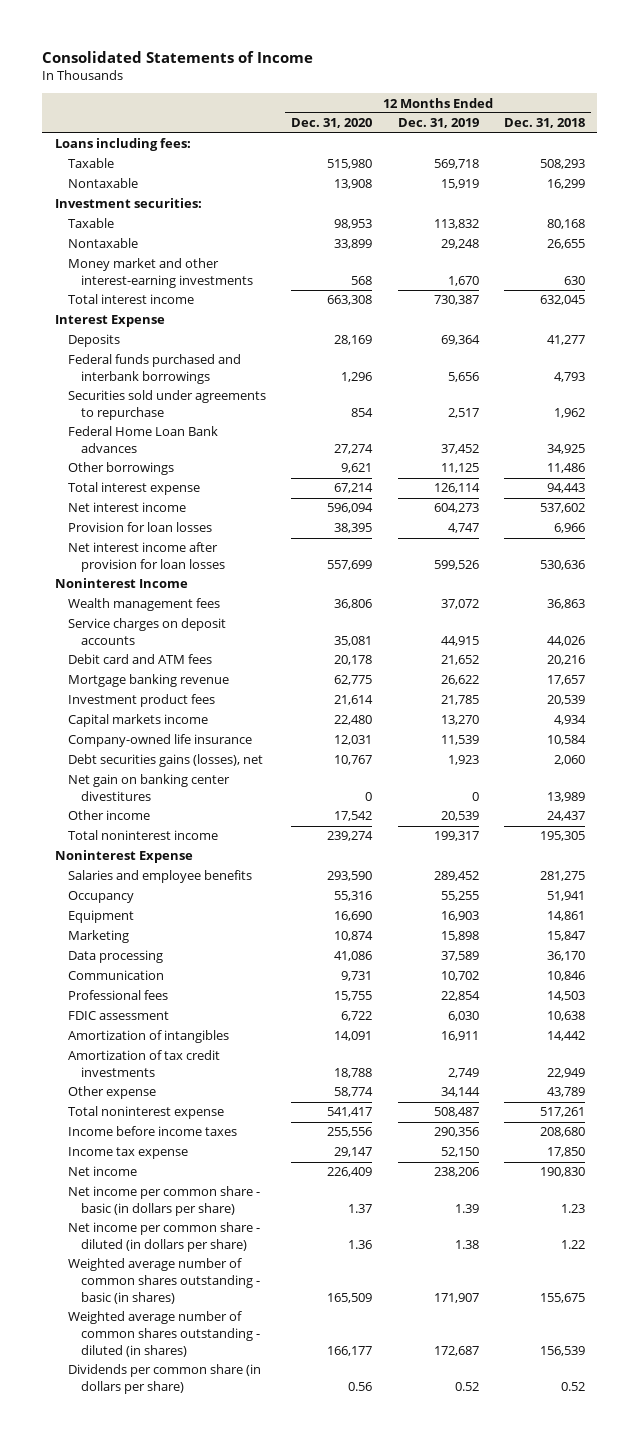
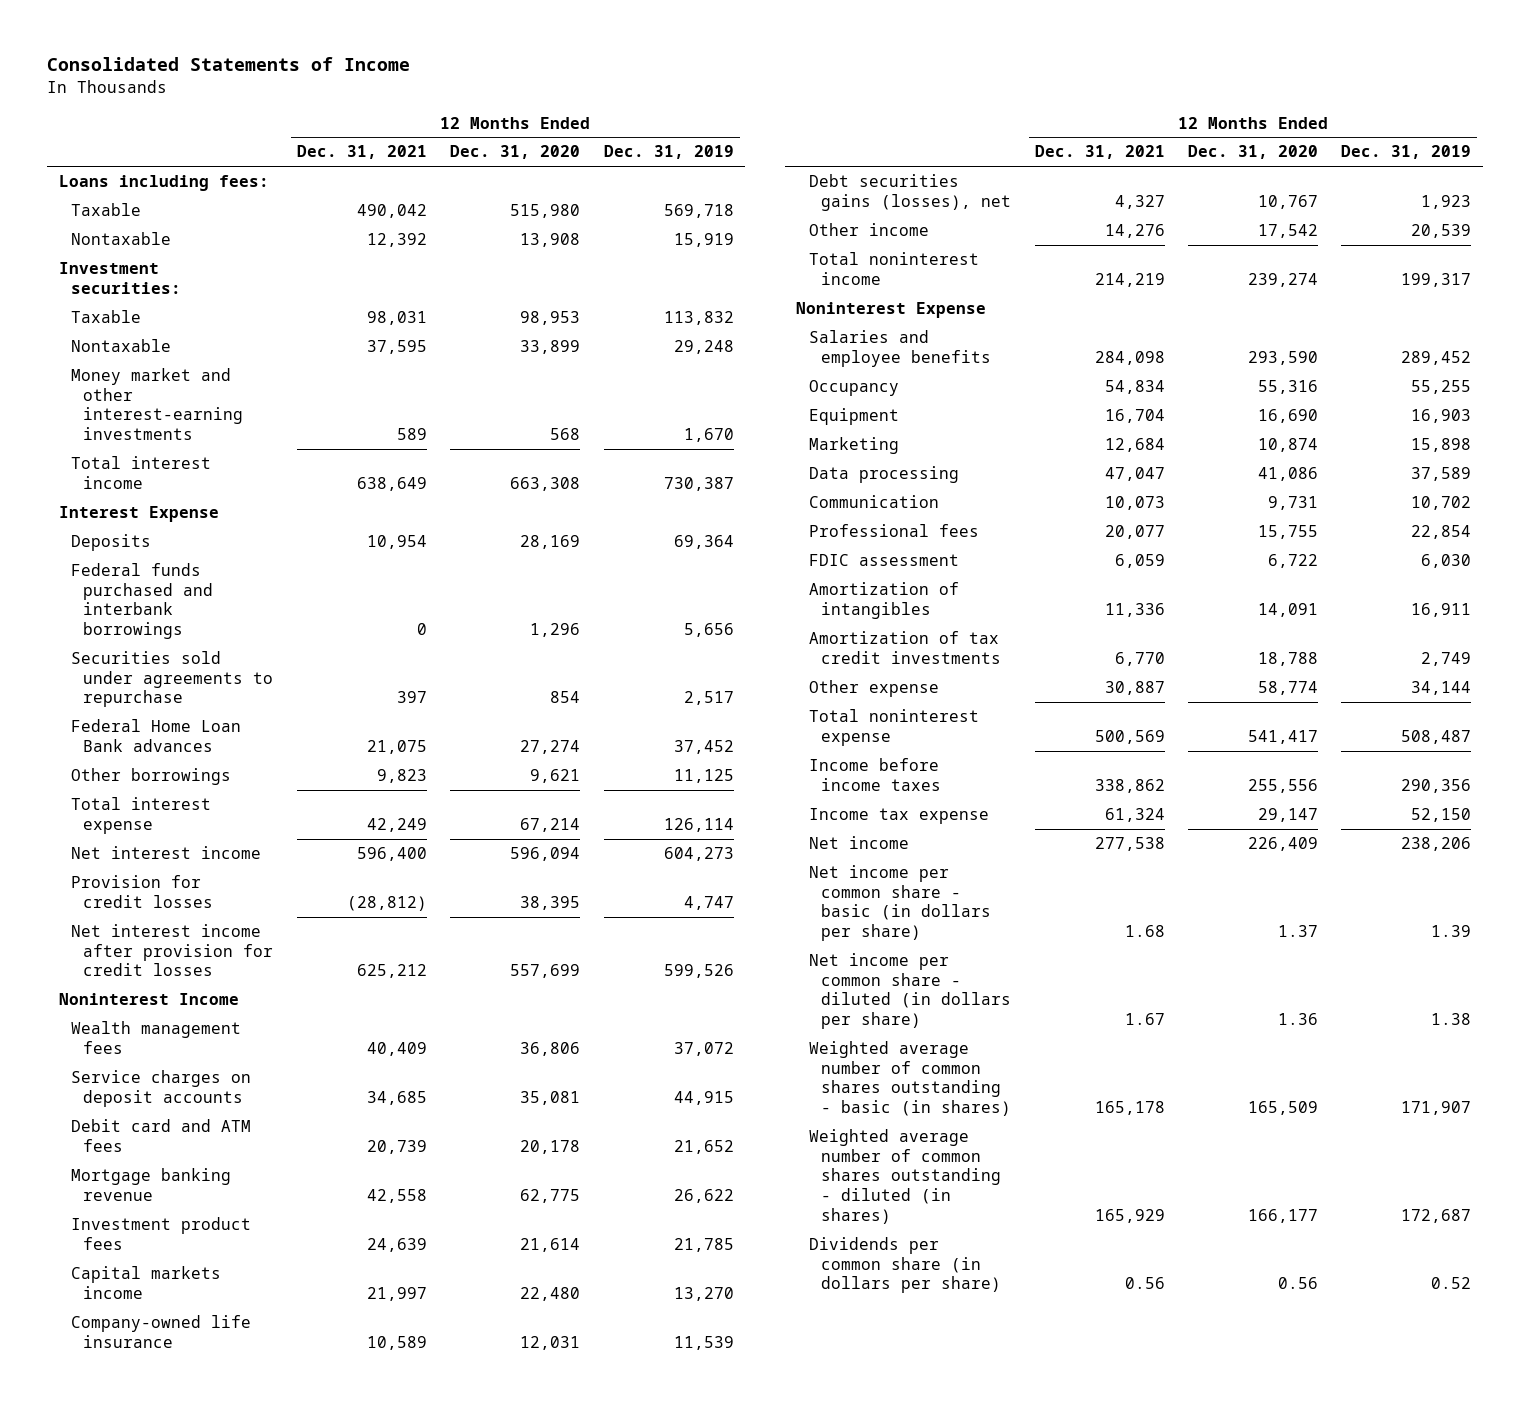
- | 12 Months Ended Dec. 31, 2020 | 12 Months Ended Dec. 31, 2019 | 12 Months Ended Dec. 31, 2018
+ | 12 Months Ended Dec. 31, 2021 | 12 Months Ended Dec. 31, 2020 | 12 Months Ended Dec. 31, 2019
- Provision for loan losses | 38,395 | 4,747 | 6,966
- Net interest income after provision for loan losses | 557,699 | 599,526 | 530,636
+ Provision for credit losses | (28,812) | 38,395 | 4,747
+ Net interest income after provision for credit losses | 625,212 | 557,699 | 599,526
- Net gain on banking center divestitures | 0 | 0 | 13,989

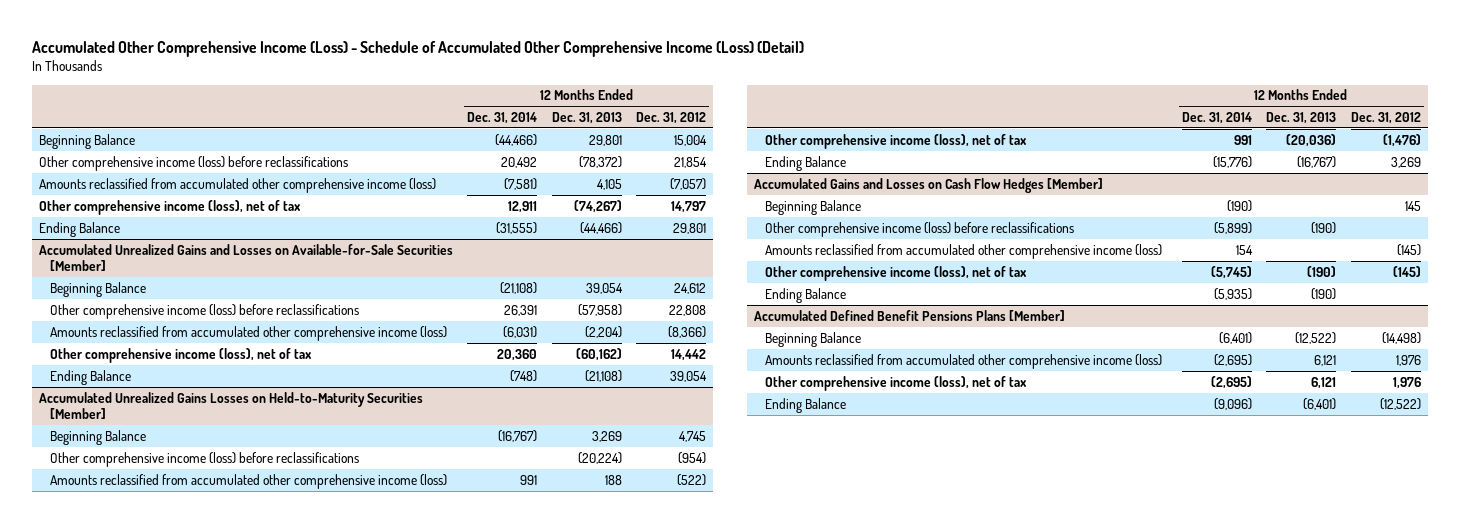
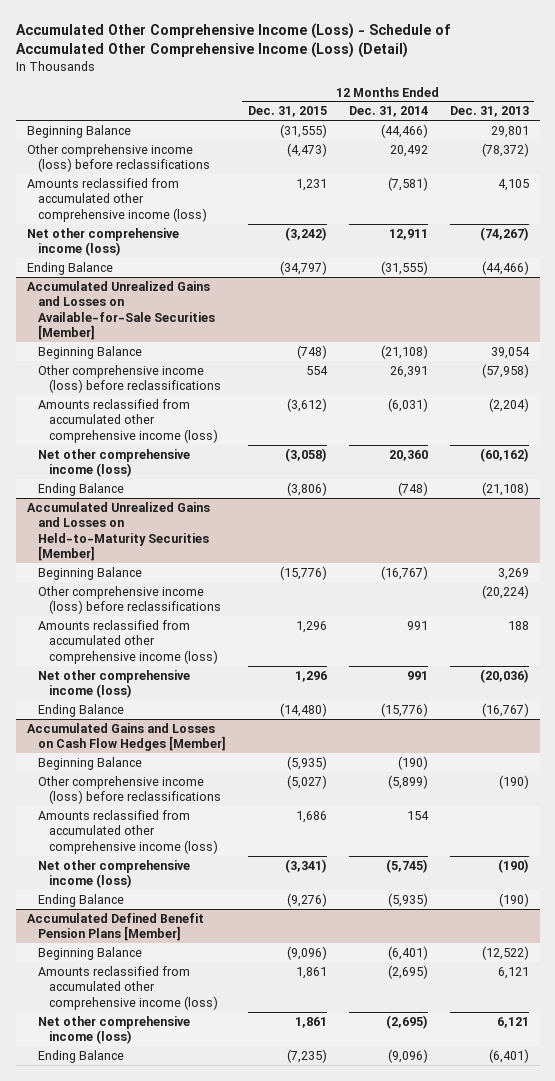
- | 12 Months Ended Dec. 31, 2014 | 12 Months Ended Dec. 31, 2013 | 12 Months Ended Dec. 31, 2012
+ | 12 Months Ended Dec. 31, 2015 | 12 Months Ended Dec. 31, 2014 | 12 Months Ended Dec. 31, 2013
- Other comprehensive income (loss), net of tax | 12,911 | (74,267) | 14,797
+ Net other comprehensive income (loss) | (3,242) | 12,911 | (74,267)
@ Accumulated Unrealized Gains and Losses on Available-for-Sale Securities [Member]
- Other comprehensive income (loss), net of tax | 20,360 | (60,162) | 14,442
+ Net other comprehensive income (loss) | (3,058) | 20,360 | (60,162)
- Accumulated Unrealized Gains Losses on Held-to-Maturity Securities [Member]
+ Accumulated Unrealized Gains and Losses on Held-to-Maturity Securities [Member]
- Other comprehensive income (loss), net of tax | 991 | (20,036) | (1,476)
+ Net other comprehensive income (loss) | 1,296 | 991 | (20,036)
@ Accumulated Gains and Losses on Cash Flow Hedges [Member]
- Other comprehensive income (loss), net of tax | (5,745) | (190) | (145)
+ Net other comprehensive income (loss) | (3,341) | (5,745) | (190)
- Accumulated Defined Benefit Pensions Plans [Member]
+ Accumulated Defined Benefit Pension Plans [Member]
- Other comprehensive income (loss), net of tax | (2,695) | 6,121 | 1,976
+ Net other comprehensive income (loss) | 1,861 | (2,695) | 6,121

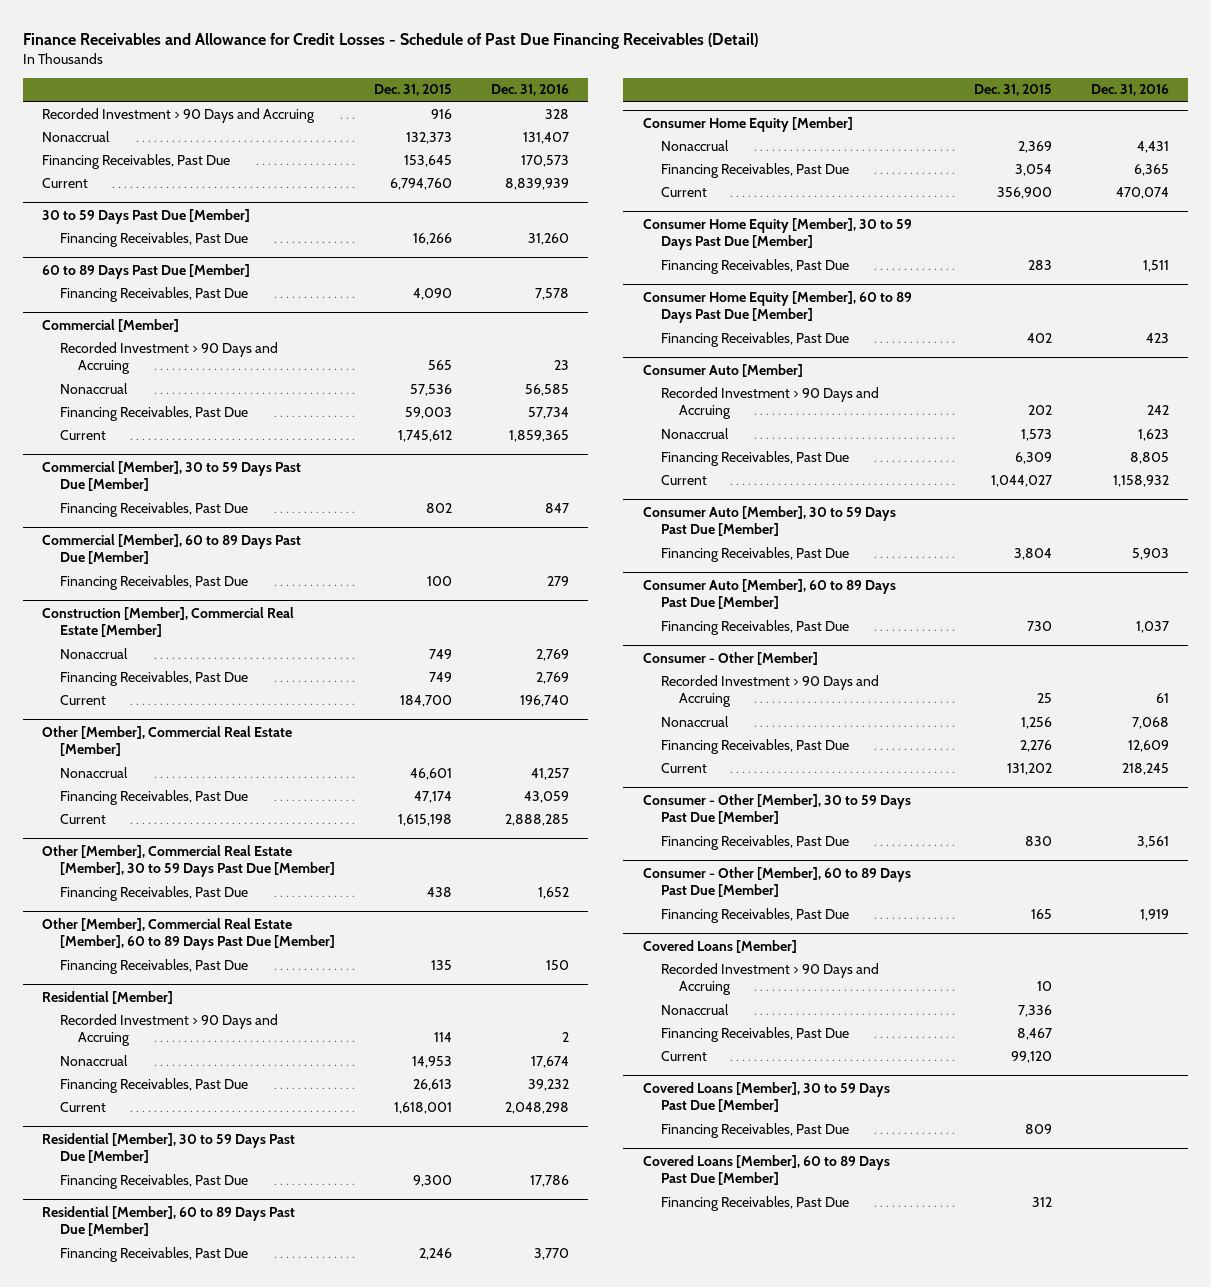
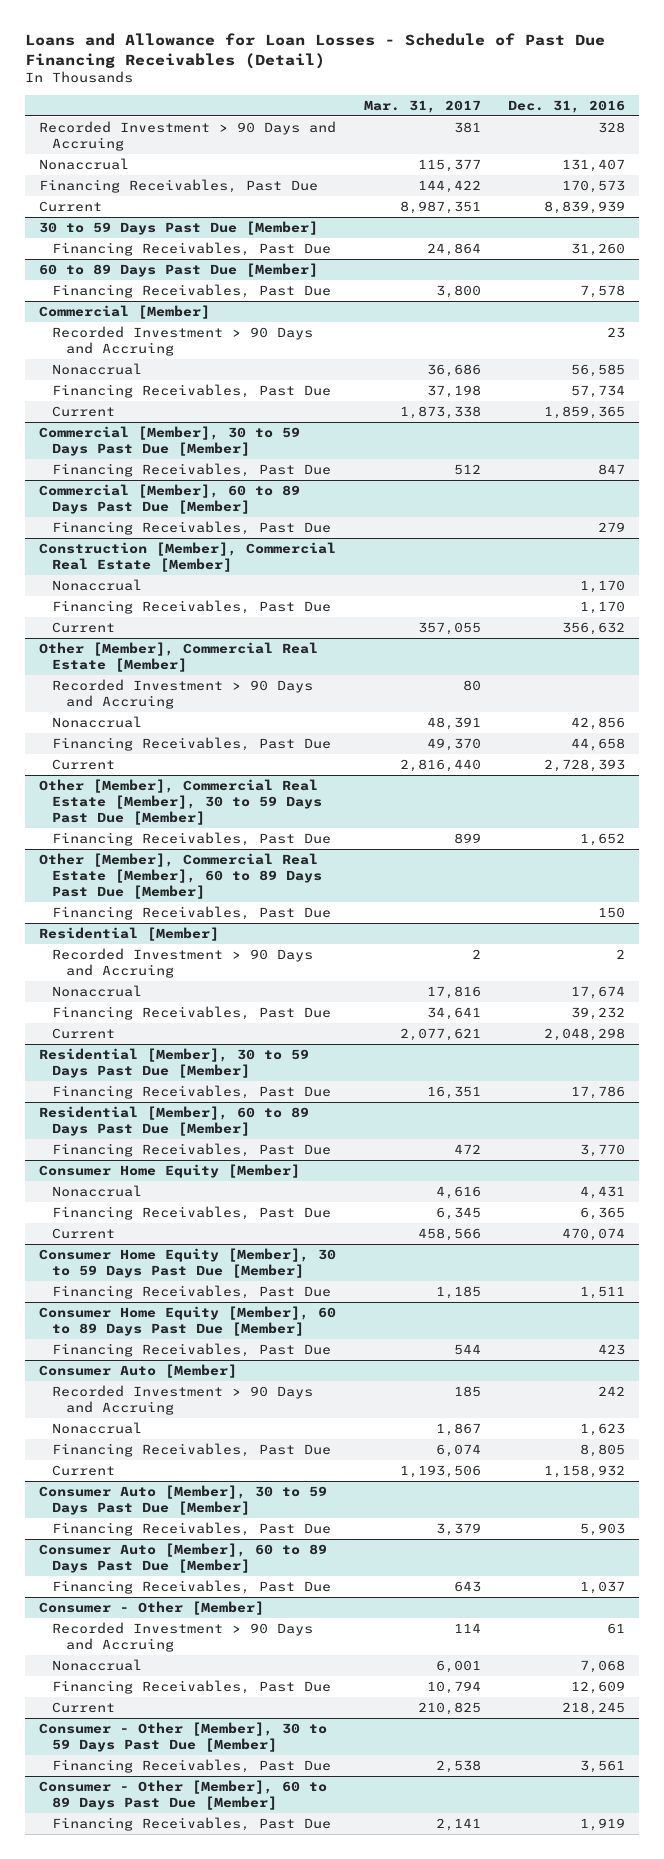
- Finance Receivables and Allowance for Credit Losses - Schedule of Past Due Financing Receivables (Detail)
+ Loans and Allowance for Loan Losses - Schedule of Past Due Financing Receivables (Detail)
- | Dec. 31, 2015 | Dec. 31, 2016
+ | Mar. 31, 2017 | Dec. 31, 2016
@ Construction [Member], Commercial Real Estate [Member]
- Nonaccrual | 749 | 2,769
- Financing Receivables, Past Due | 749 | 2,769
- Current | 184,700 | 196,740
+ Nonaccrual | | 1,170
+ Financing Receivables, Past Due | | 1,170
+ Current | 357,055 | 356,632
@ Other [Member], Commercial Real Estate [Member]
- Nonaccrual | 46,601 | 41,257
- Financing Receivables, Past Due | 47,174 | 43,059
- Current | 1,615,198 | 2,888,285
+ Recorded Investment > 90 Days and Accruing | 80 |
+ Nonaccrual | 48,391 | 42,856
+ Financing Receivables, Past Due | 49,370 | 44,658
+ Current | 2,816,440 | 2,728,393
- Covered Loans [Member]
- Recorded Investment > 90 Days and Accruing | 10 |
- Nonaccrual | 7,336 |
- Financing Receivables, Past Due | 8,467 |
- Current | 99,120 |
- Covered Loans [Member], 30 to 59 Days Past Due [Member]
- Financing Receivables, Past Due | 809 |
- Covered Loans [Member], 60 to 89 Days Past Due [Member]
- Financing Receivables, Past Due | 312 |

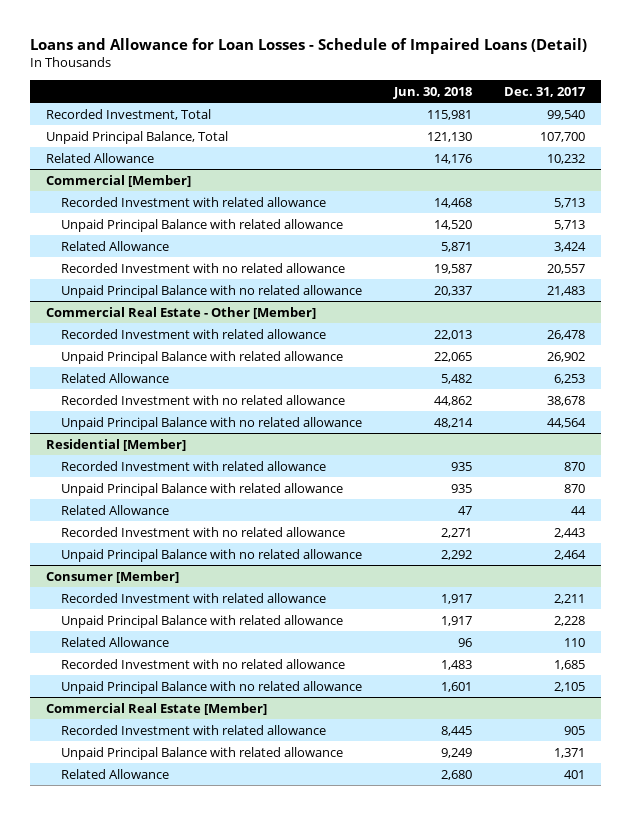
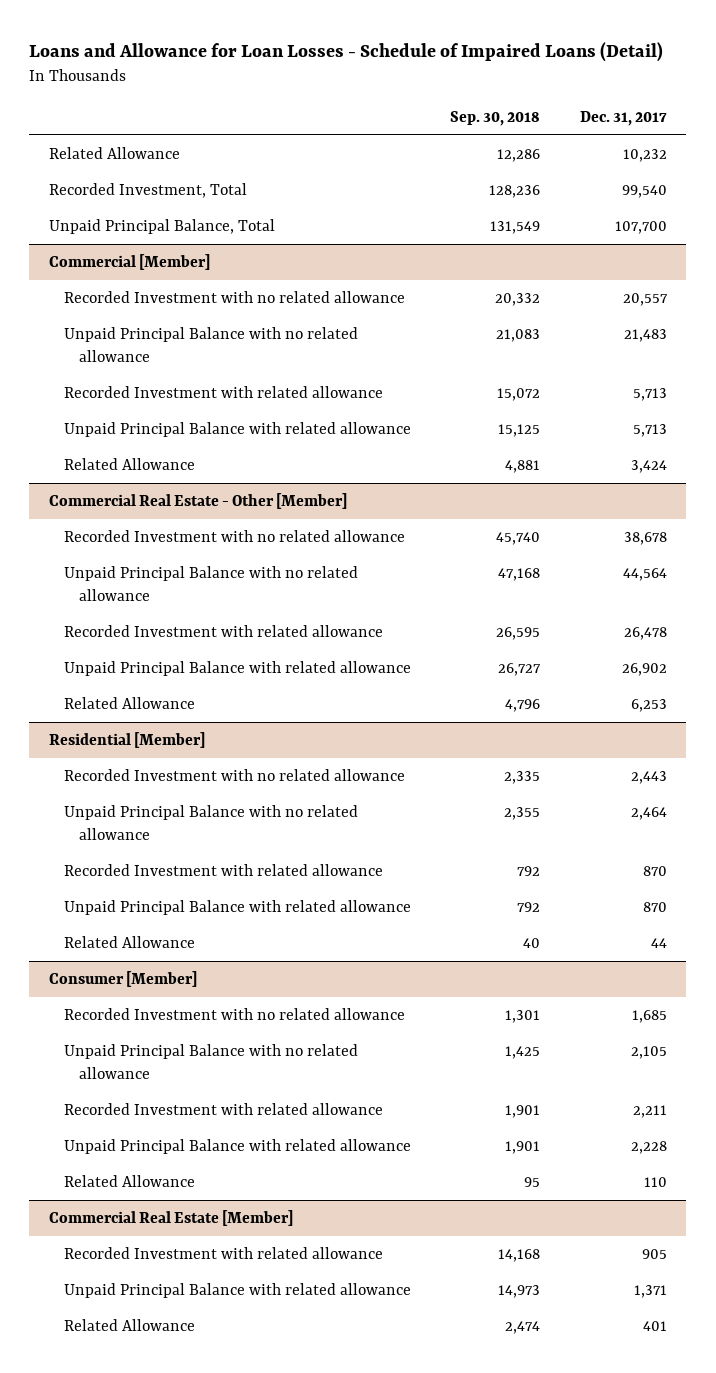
- | Jun. 30, 2018 | Dec. 31, 2017
+ | Sep. 30, 2018 | Dec. 31, 2017
moved up: Related Allowance | 12,286 | 10,232
@ Commercial [Member]
moved up: Recorded Investment with no related allowance | 20,332 | 20,557
moved up: Unpaid Principal Balance with no related allowance | 21,083 | 21,483
@ Commercial Real Estate - Other [Member]
moved up: Recorded Investment with no related allowance | 45,740 | 38,678
moved up: Unpaid Principal Balance with no related allowance | 47,168 | 44,564
@ Residential [Member]
moved up: Recorded Investment with no related allowance | 2,335 | 2,443
moved up: Unpaid Principal Balance with no related allowance | 2,355 | 2,464
@ Consumer [Member]
moved up: Recorded Investment with no related allowance | 1,301 | 1,685
moved up: Unpaid Principal Balance with no related allowance | 1,425 | 2,105

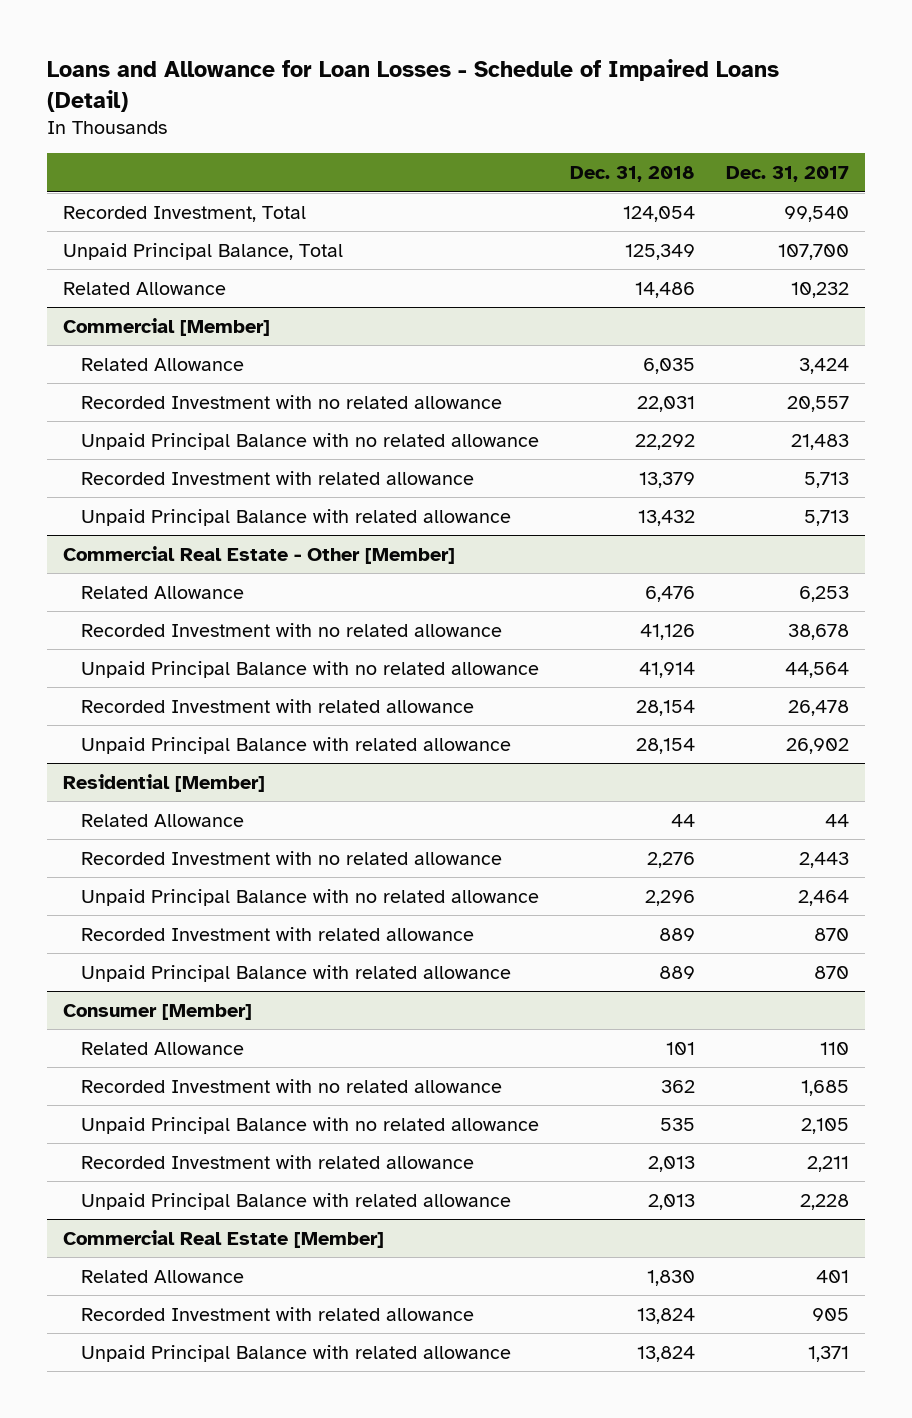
- | Sep. 30, 2018 | Dec. 31, 2017
+ | Dec. 31, 2018 | Dec. 31, 2017
moved down: Related Allowance | 14,486 | 10,232
@ Commercial [Member]
moved up: Related Allowance | 6,035 | 3,424
@ Commercial Real Estate - Other [Member]
moved up: Related Allowance | 6,476 | 6,253
@ Residential [Member]
moved up: Related Allowance | 44 | 44
@ Consumer [Member]
moved up: Related Allowance | 101 | 110
@ Commercial Real Estate [Member]
moved up: Related Allowance | 1,830 | 401

